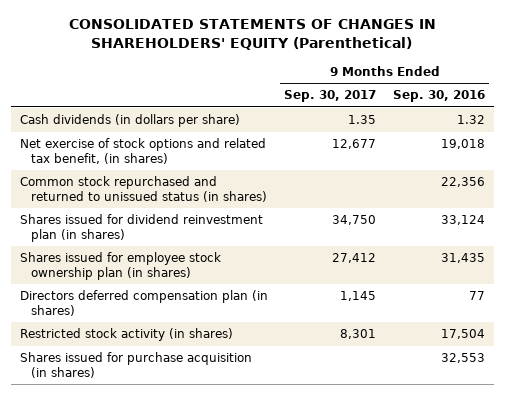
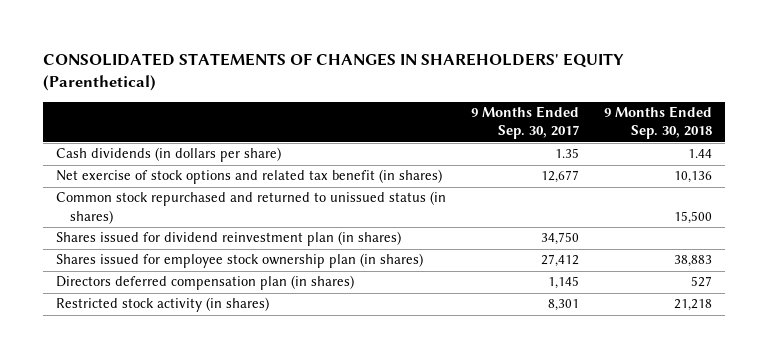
- | 9 Months Ended Sep. 30, 2017 | 9 Months Ended Sep. 30, 2016
+ | 9 Months Ended Sep. 30, 2017 | 9 Months Ended Sep. 30, 2018
- Net exercise of stock options and related tax benefit, (in shares) | 12,677 | 19,018
+ Net exercise of stock options and related tax benefit (in shares) | 12,677 | 10,136
- Shares issued for purchase acquisition (in shares) | | 32,553

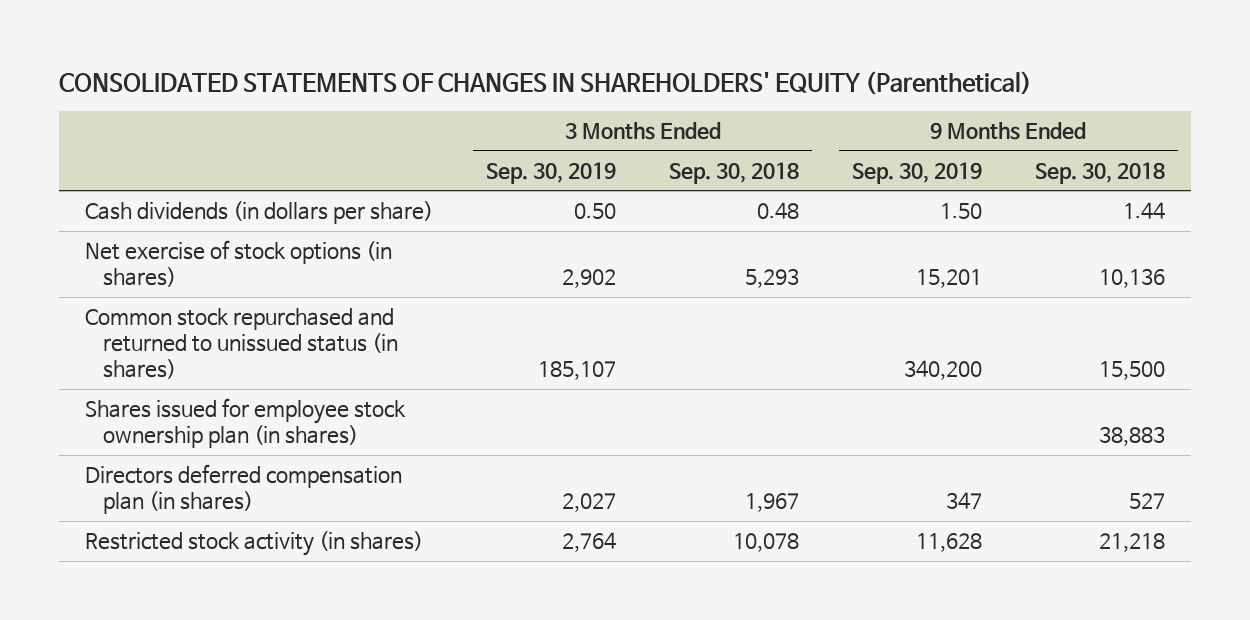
- | 9 Months Ended Sep. 30, 2017 | 9 Months Ended Sep. 30, 2018
+ | 3 Months Ended Sep. 30, 2019 | 3 Months Ended Sep. 30, 2018 | 9 Months Ended Sep. 30, 2019 | 9 Months Ended Sep. 30, 2018
- Net exercise of stock options and related tax benefit (in shares) | 12,677 | 10,136
+ Net exercise of stock options (in shares) | 2,902 | 5,293 | 15,201 | 10,136
- Shares issued for dividend reinvestment plan (in shares) | 34,750 |

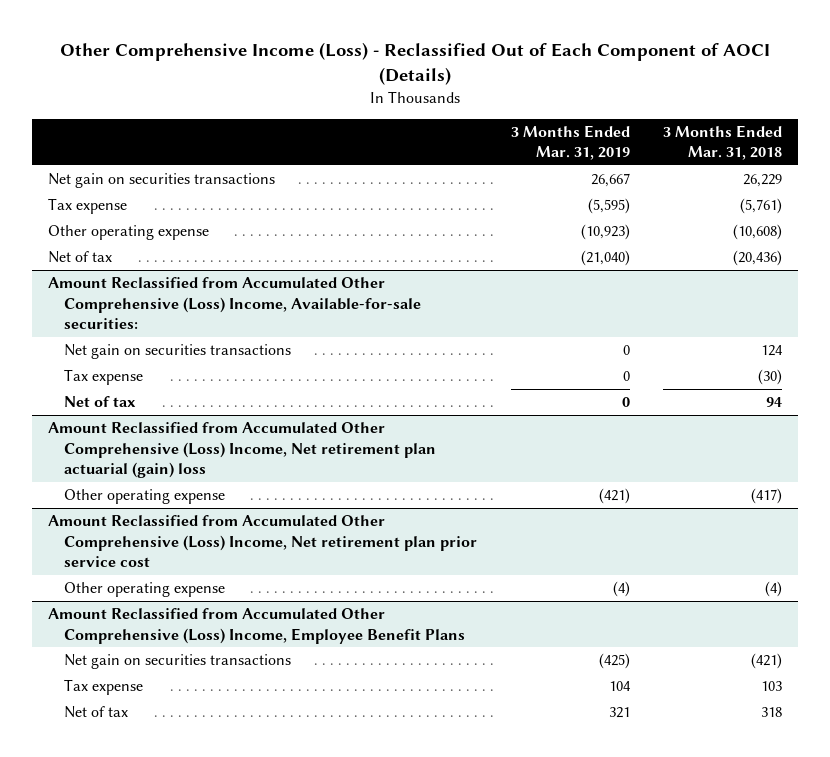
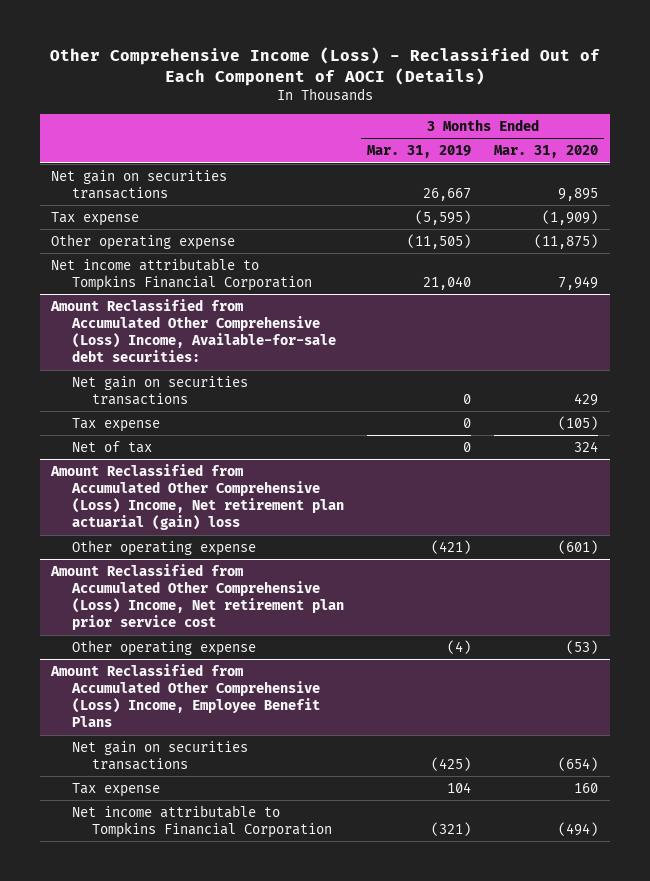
- | 3 Months Ended Mar. 31, 2019 | 3 Months Ended Mar. 31, 2018
+ | 3 Months Ended Mar. 31, 2019 | 3 Months Ended Mar. 31, 2020
- Other operating expense | (10,923) | (10,608)
- Net of tax | (21,040) | (20,436)
- Amount Reclassified from Accumulated Other Comprehensive (Loss) Income, Available-for-sale securities:
+ Other operating expense | (11,505) | (11,875)
+ Net income attributable to Tompkins Financial Corporation | 21,040 | 7,949
+ Amount Reclassified from Accumulated Other Comprehensive (Loss) Income, Available-for-sale debt securities:
@ Amount Reclassified from Accumulated Other Comprehensive (Loss) Income, Employee Benefit Plans
- Net of tax | 321 | 318
+ Net income attributable to Tompkins Financial Corporation | (321) | (494)

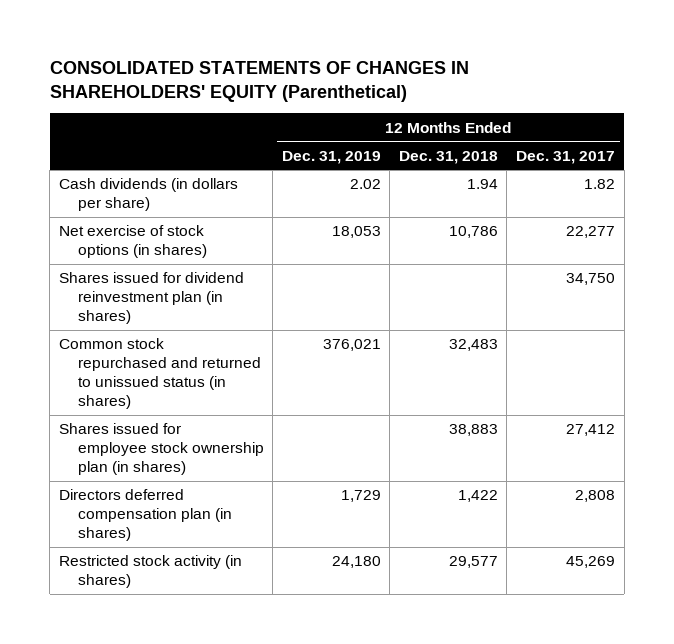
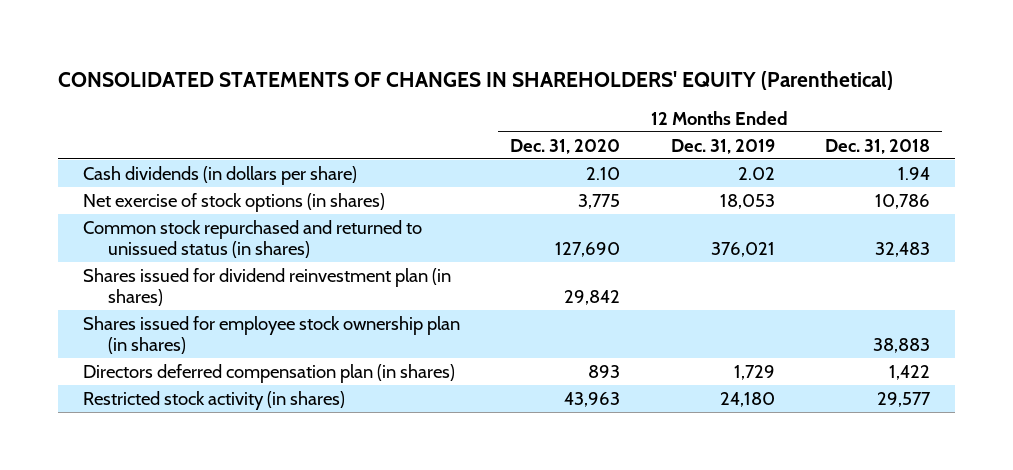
- | 12 Months Ended Dec. 31, 2019 | 12 Months Ended Dec. 31, 2018 | 12 Months Ended Dec. 31, 2017
+ | 12 Months Ended Dec. 31, 2020 | 12 Months Ended Dec. 31, 2019 | 12 Months Ended Dec. 31, 2018
moved down: Shares issued for dividend reinvestment plan (in shares) | 29,842 | |

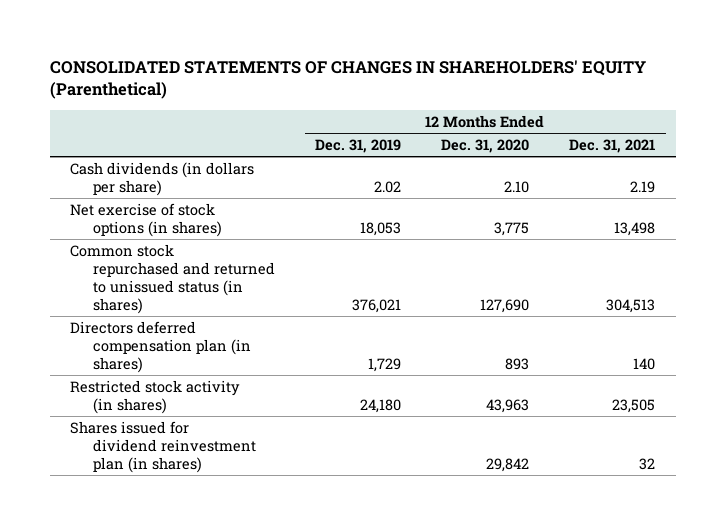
- | 12 Months Ended Dec. 31, 2020 | 12 Months Ended Dec. 31, 2019 | 12 Months Ended Dec. 31, 2018
+ | 12 Months Ended Dec. 31, 2019 | 12 Months Ended Dec. 31, 2020 | 12 Months Ended Dec. 31, 2021
- Shares issued for employee stock ownership plan (in shares) | | | 38,883
moved down: Shares issued for dividend reinvestment plan (in shares) | | 29,842 | 32

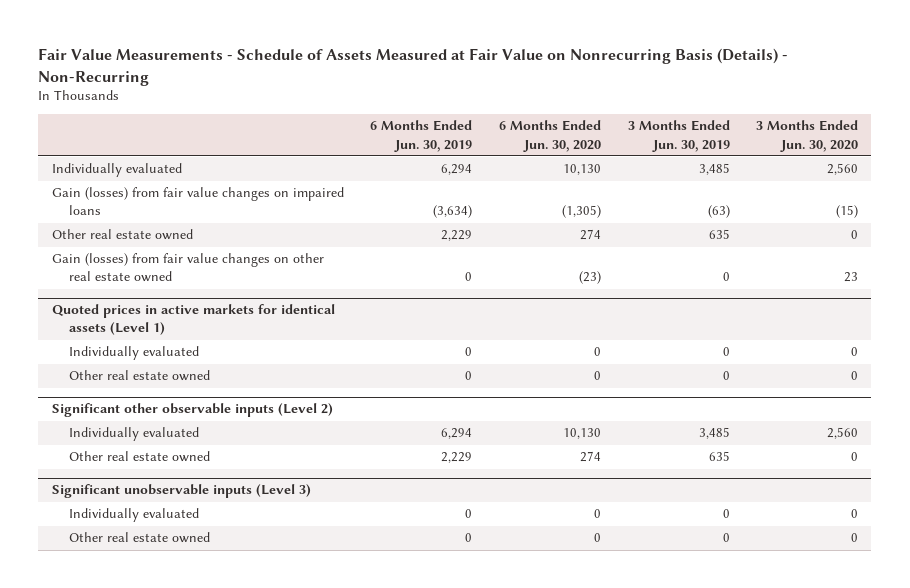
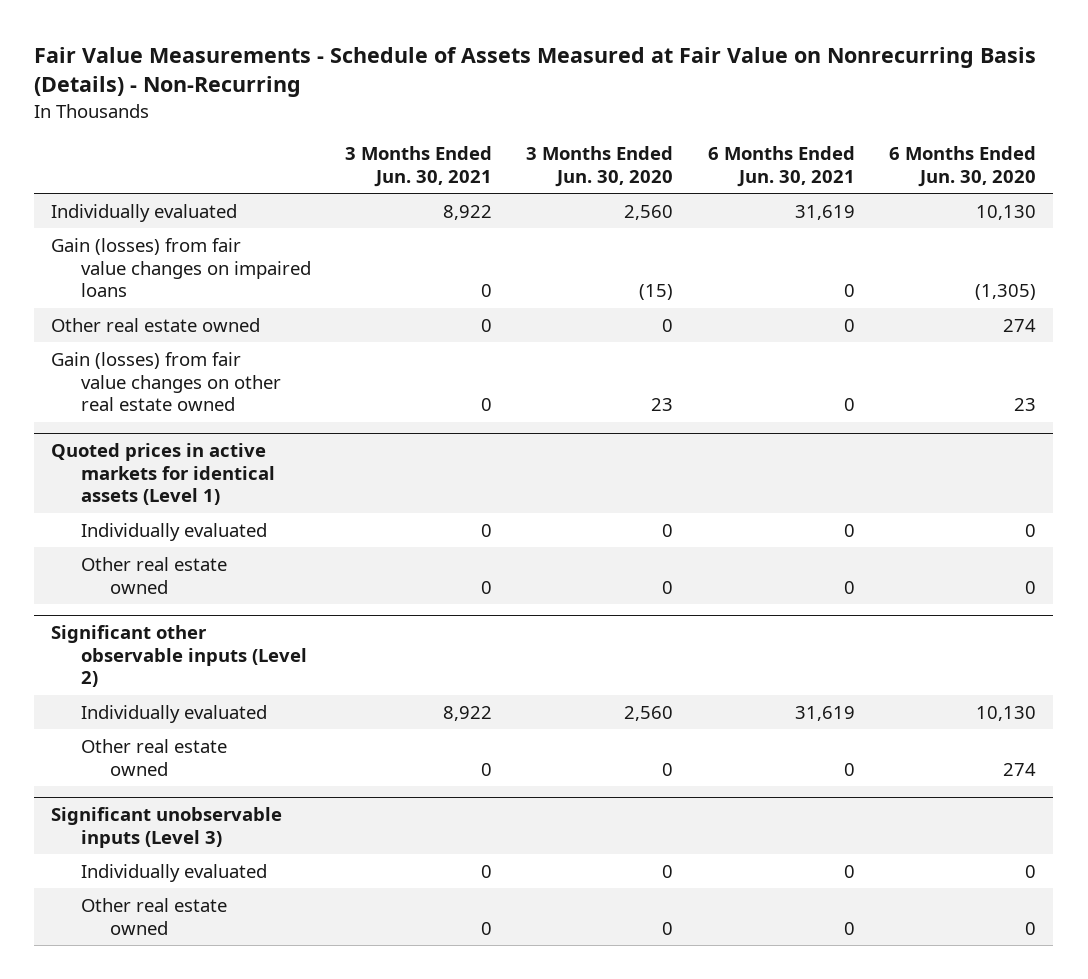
- | 6 Months Ended Jun. 30, 2019 | 6 Months Ended Jun. 30, 2020 | 3 Months Ended Jun. 30, 2019 | 3 Months Ended Jun. 30, 2020
+ | 3 Months Ended Jun. 30, 2021 | 3 Months Ended Jun. 30, 2020 | 6 Months Ended Jun. 30, 2021 | 6 Months Ended Jun. 30, 2020
- Gain (losses) from fair value changes on other real estate owned | 0 | (23) | 0 | 23
+ Gain (losses) from fair value changes on other real estate owned | 0 | 23 | 0 | 23

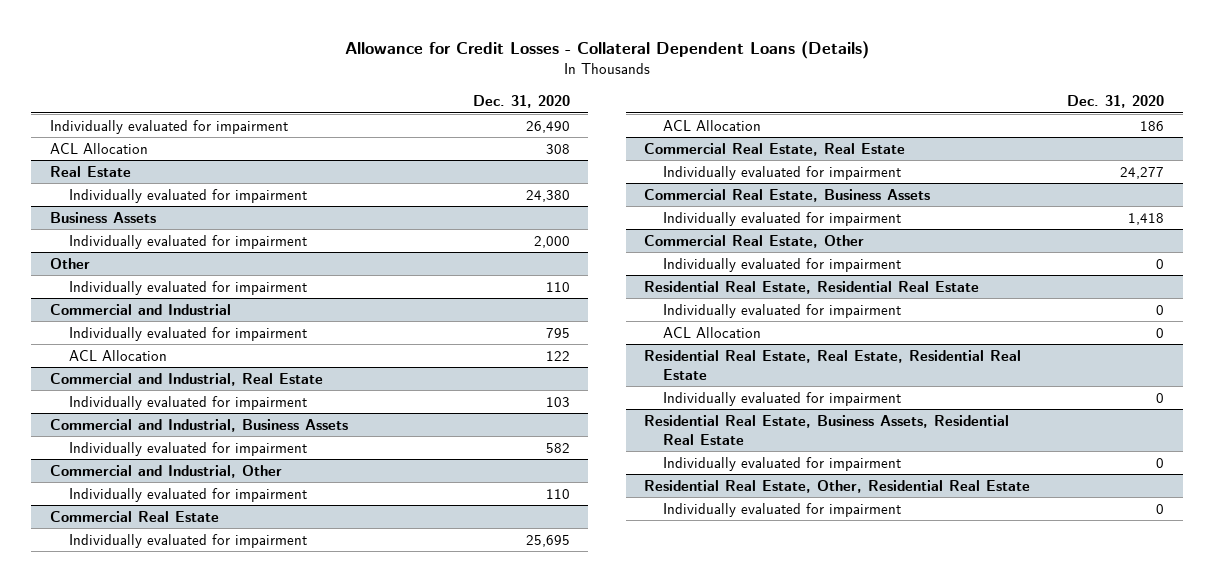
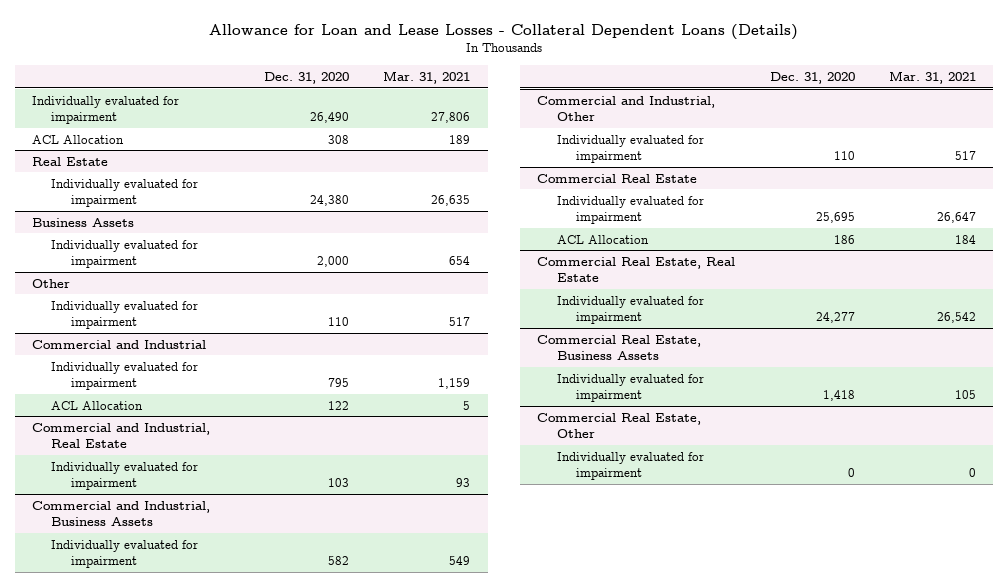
- Allowance for Credit Losses - Collateral Dependent Loans (Details)
+ Allowance for Loan and Lease Losses - Collateral Dependent Loans (Details)
- | Dec. 31, 2020
+ | Dec. 31, 2020 | Mar. 31, 2021
- Residential Real Estate, Residential Real Estate
- Individually evaluated for impairment | 0
- ACL Allocation | 0
- Residential Real Estate, Real Estate, Residential Real Estate
- Individually evaluated for impairment | 0
- Residential Real Estate, Business Assets, Residential Real Estate
- Individually evaluated for impairment | 0
- Residential Real Estate, Other, Residential Real Estate
- Individually evaluated for impairment | 0

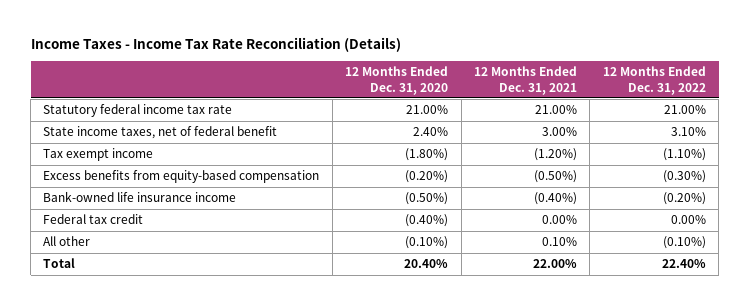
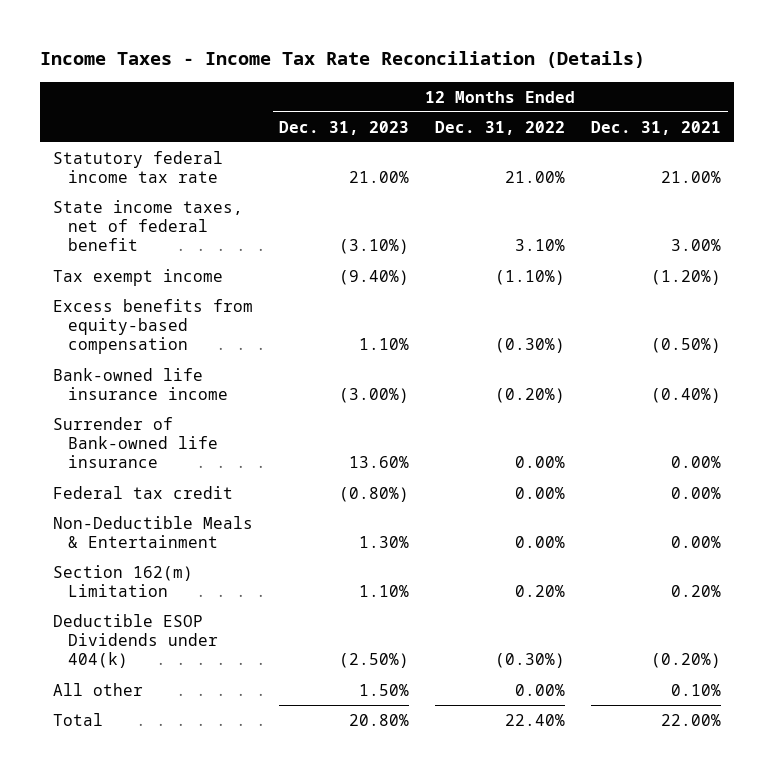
- | 12 Months Ended Dec. 31, 2020 | 12 Months Ended Dec. 31, 2021 | 12 Months Ended Dec. 31, 2022
+ | 12 Months Ended Dec. 31, 2023 | 12 Months Ended Dec. 31, 2022 | 12 Months Ended Dec. 31, 2021
+ Surrender of Bank-owned life insurance | 13.60% | 0.00% | 0.00%
- All other | (0.10%) | 0.10% | (0.10%)
+ Non-Deductible Meals & Entertainment | 1.30% | 0.00% | 0.00%
+ Section 162(m) Limitation | 1.10% | 0.20% | 0.20%
+ Deductible ESOP Dividends under 404(k) | (2.50%) | (0.30%) | (0.20%)
+ All other | 1.50% | 0.00% | 0.10%

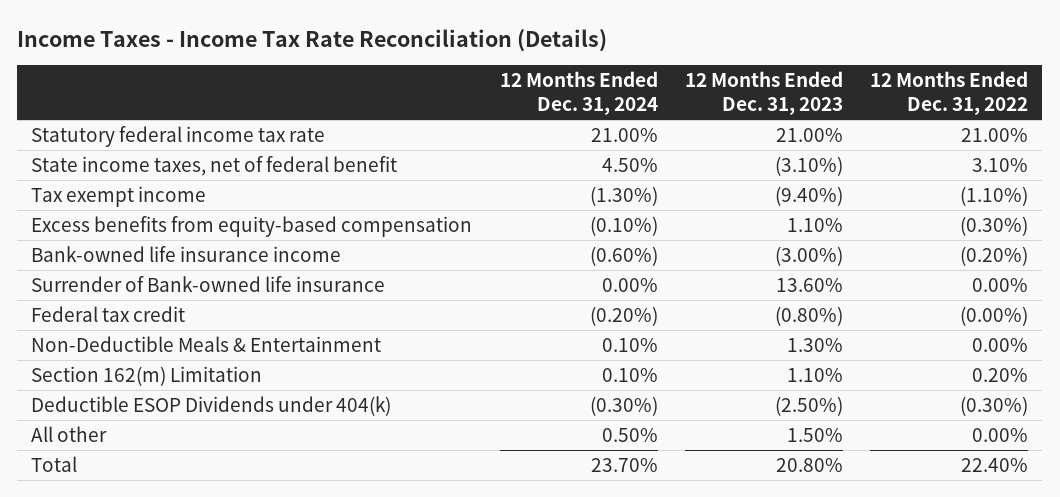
- | 12 Months Ended Dec. 31, 2023 | 12 Months Ended Dec. 31, 2022 | 12 Months Ended Dec. 31, 2021
+ | 12 Months Ended Dec. 31, 2024 | 12 Months Ended Dec. 31, 2023 | 12 Months Ended Dec. 31, 2022
- Federal tax credit | (0.80%) | 0.00% | 0.00%
+ Federal tax credit | (0.20%) | (0.80%) | (0.00%)

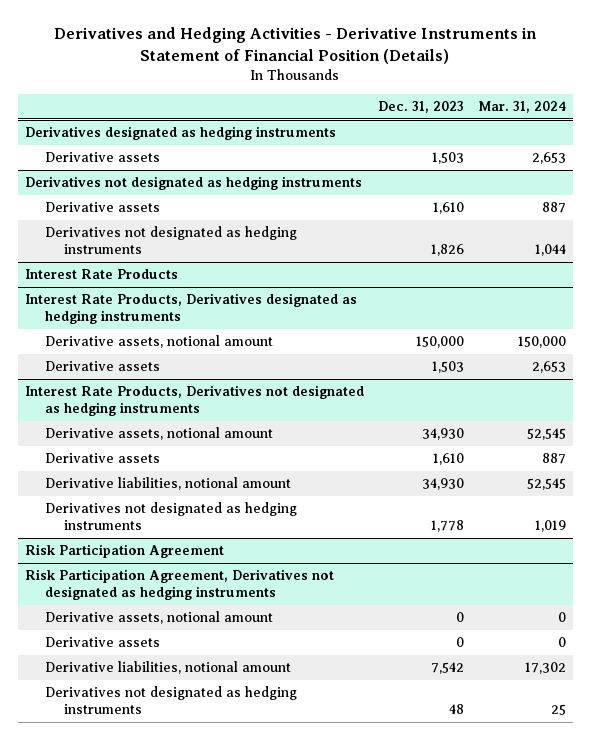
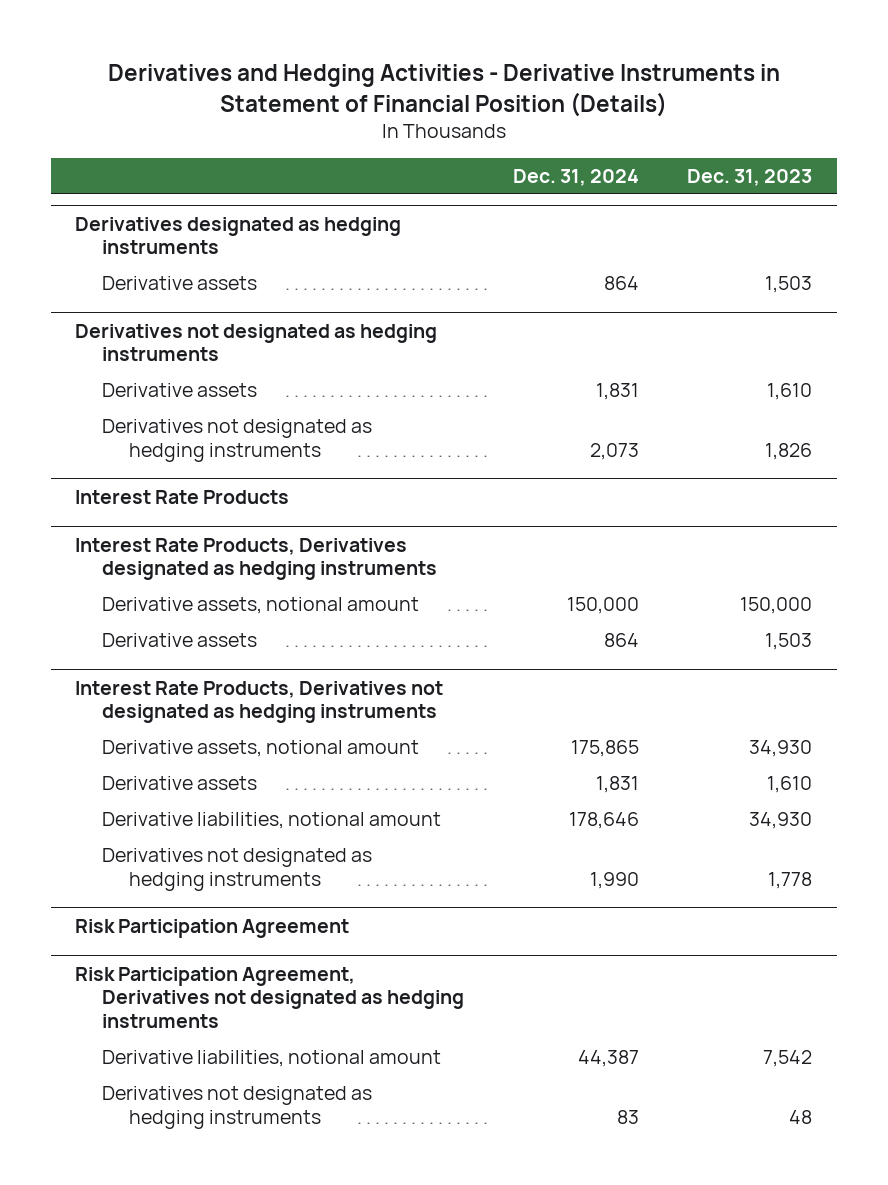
- | Dec. 31, 2023 | Mar. 31, 2024
+ | Dec. 31, 2024 | Dec. 31, 2023
@ Risk Participation Agreement, Derivatives not designated as hedging instruments
- Derivative assets, notional amount | 0 | 0
- Derivative assets | 0 | 0

